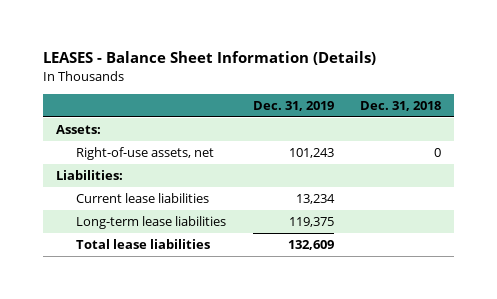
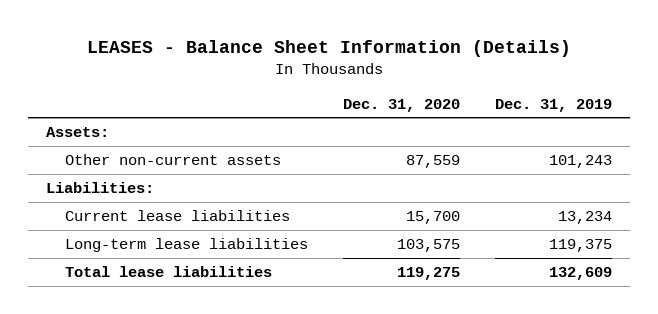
- | Dec. 31, 2019 | Dec. 31, 2018
+ | Dec. 31, 2020 | Dec. 31, 2019
- Right-of-use assets, net | 101,243 | 0
+ Other non-current assets | 87,559 | 101,243

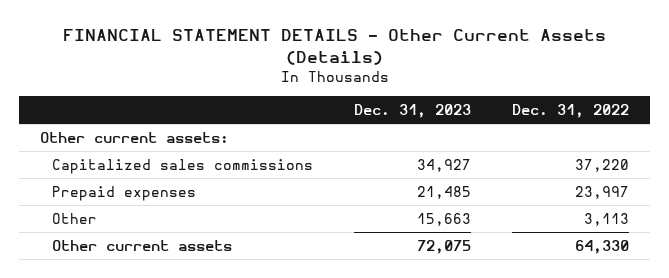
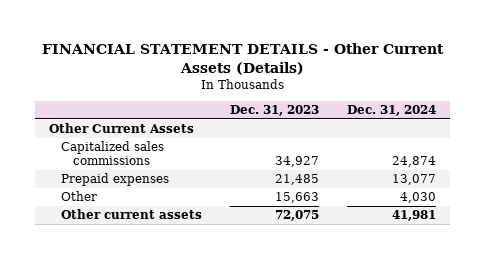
- | Dec. 31, 2023 | Dec. 31, 2022
+ | Dec. 31, 2023 | Dec. 31, 2024
- Other current assets:
+ Other Current Assets

